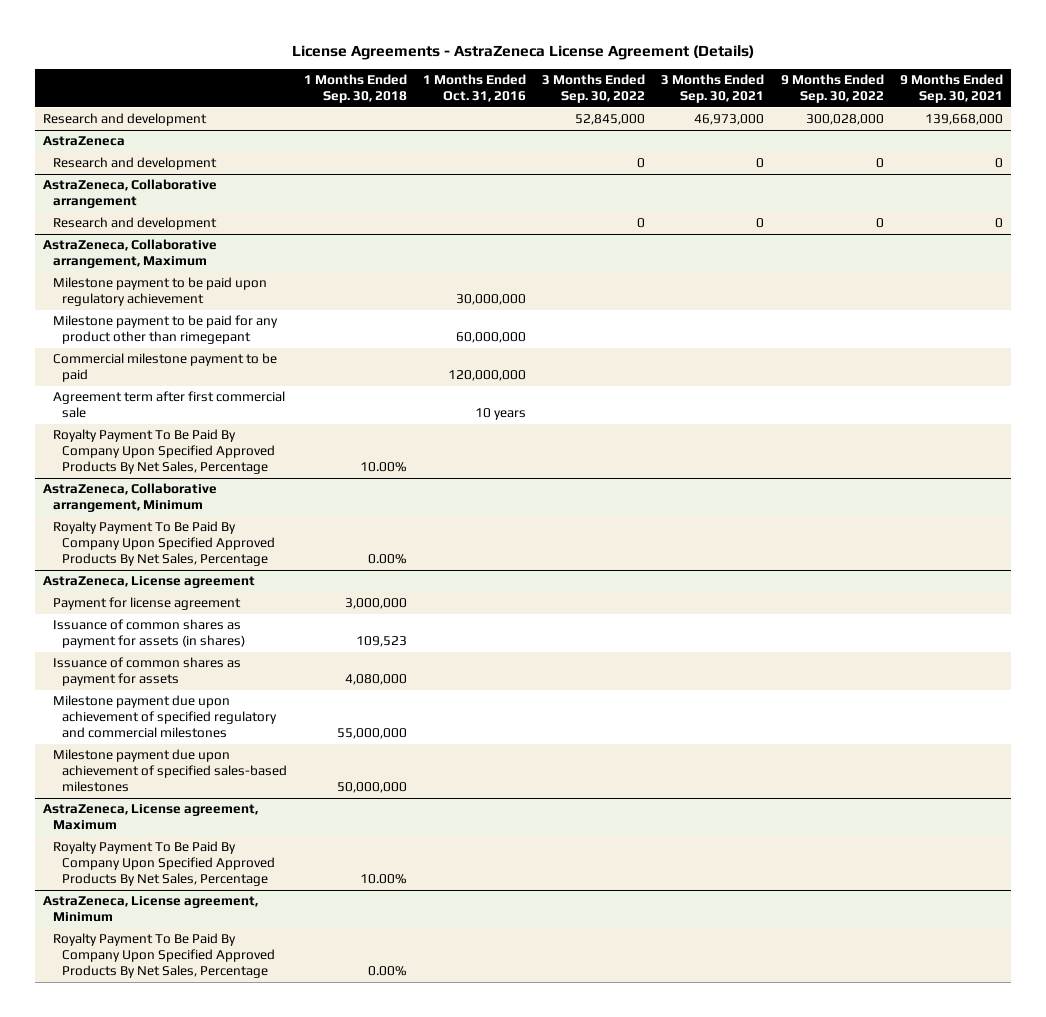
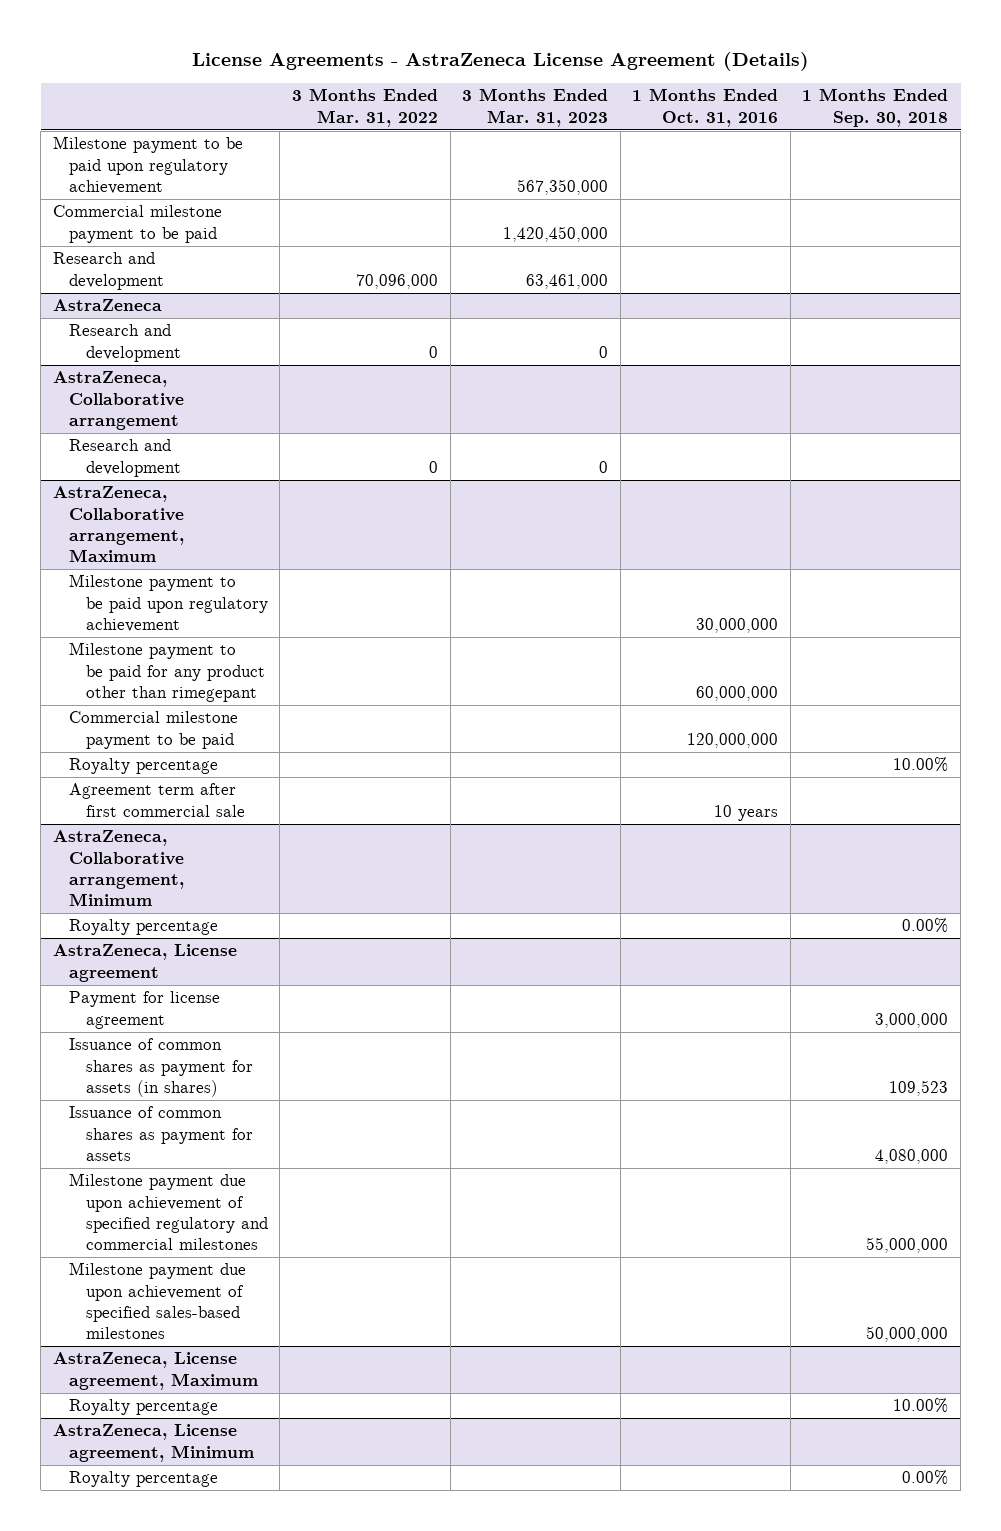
- | 1 Months Ended Sep. 30, 2018 | 1 Months Ended Oct. 31, 2016 | 3 Months Ended Sep. 30, 2022 | 3 Months Ended Sep. 30, 2021 | 9 Months Ended Sep. 30, 2022 | 9 Months Ended Sep. 30, 2021
+ | 3 Months Ended Mar. 31, 2022 | 3 Months Ended Mar. 31, 2023 | 1 Months Ended Oct. 31, 2016 | 1 Months Ended Sep. 30, 2018
+ Milestone payment to be paid upon regulatory achievement | | 567,350,000 | |
+ Commercial milestone payment to be paid | | 1,420,450,000 | |
@ AstraZeneca, Collaborative arrangement, Maximum
+ Royalty percentage | | | | 10.00%
- Royalty Payment To Be Paid By Company Upon Specified Approved Products By Net Sales, Percentage | 10.00% | | | | |
@ AstraZeneca, Collaborative arrangement, Minimum
- Royalty Payment To Be Paid By Company Upon Specified Approved Products By Net Sales, Percentage | 0.00% | | | | |
+ Royalty percentage | | | | 0.00%
@ AstraZeneca, License agreement, Maximum
- Royalty Payment To Be Paid By Company Upon Specified Approved Products By Net Sales, Percentage | 10.00% | | | | |
+ Royalty percentage | | | | 10.00%
@ AstraZeneca, License agreement, Minimum
- Royalty Payment To Be Paid By Company Upon Specified Approved Products By Net Sales, Percentage | 0.00% | | | | |
+ Royalty percentage | | | | 0.00%

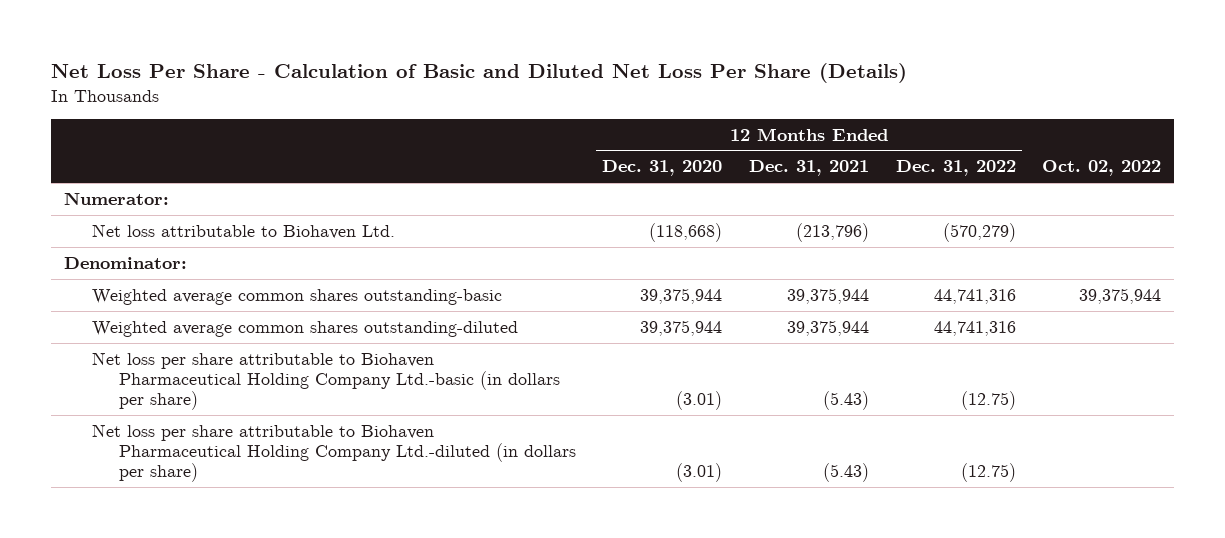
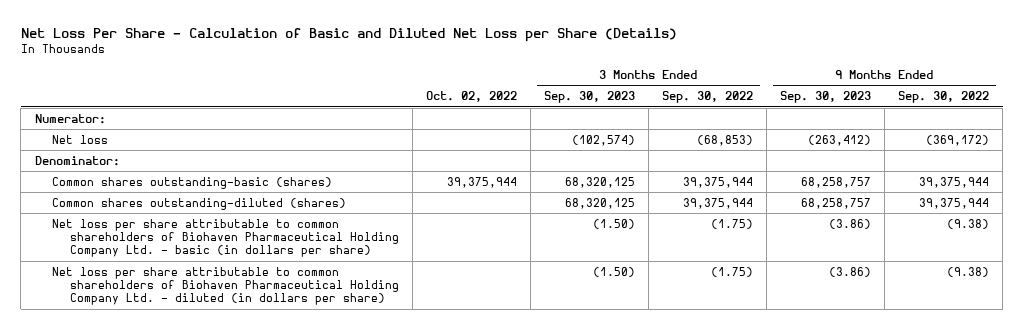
- Net Loss Per Share - Calculation of Basic and Diluted Net Loss Per Share (Details)
+ Net Loss Per Share - Calculation of Basic and Diluted Net Loss per Share (Details)
- | 12 Months Ended Dec. 31, 2020 | 12 Months Ended Dec. 31, 2021 | 12 Months Ended Dec. 31, 2022 | Oct. 02, 2022
+ | Oct. 02, 2022 | 3 Months Ended Sep. 30, 2023 | 3 Months Ended Sep. 30, 2022 | 9 Months Ended Sep. 30, 2023 | 9 Months Ended Sep. 30, 2022
- Net loss attributable to Biohaven Ltd. | (118,668) | (213,796) | (570,279) |
+ Net loss | | (102,574) | (68,853) | (263,412) | (369,172)
- Weighted average common shares outstanding-basic | 39,375,944 | 39,375,944 | 44,741,316 | 39,375,944
- Weighted average common shares outstanding-diluted | 39,375,944 | 39,375,944 | 44,741,316 |
- Net loss per share attributable to Biohaven Pharmaceutical Holding Company Ltd.-basic (in dollars per share) | (3.01) | (5.43) | (12.75) |
- Net loss per share attributable to Biohaven Pharmaceutical Holding Company Ltd.-diluted (in dollars per share) | (3.01) | (5.43) | (12.75) |
+ Common shares outstanding-basic (shares) | 39,375,944 | 68,320,125 | 39,375,944 | 68,258,757 | 39,375,944
+ Common shares outstanding-diluted (shares) | | 68,320,125 | 39,375,944 | 68,258,757 | 39,375,944
+ Net loss per share attributable to common shareholders of Biohaven Pharmaceutical Holding Company Ltd. - basic (in dollars per share) | | (1.50) | (1.75) | (3.86) | (9.38)
+ Net loss per share attributable to common shareholders of Biohaven Pharmaceutical Holding Company Ltd. - diluted (in dollars per share) | | (1.50) | (1.75) | (3.86) | (9.38)

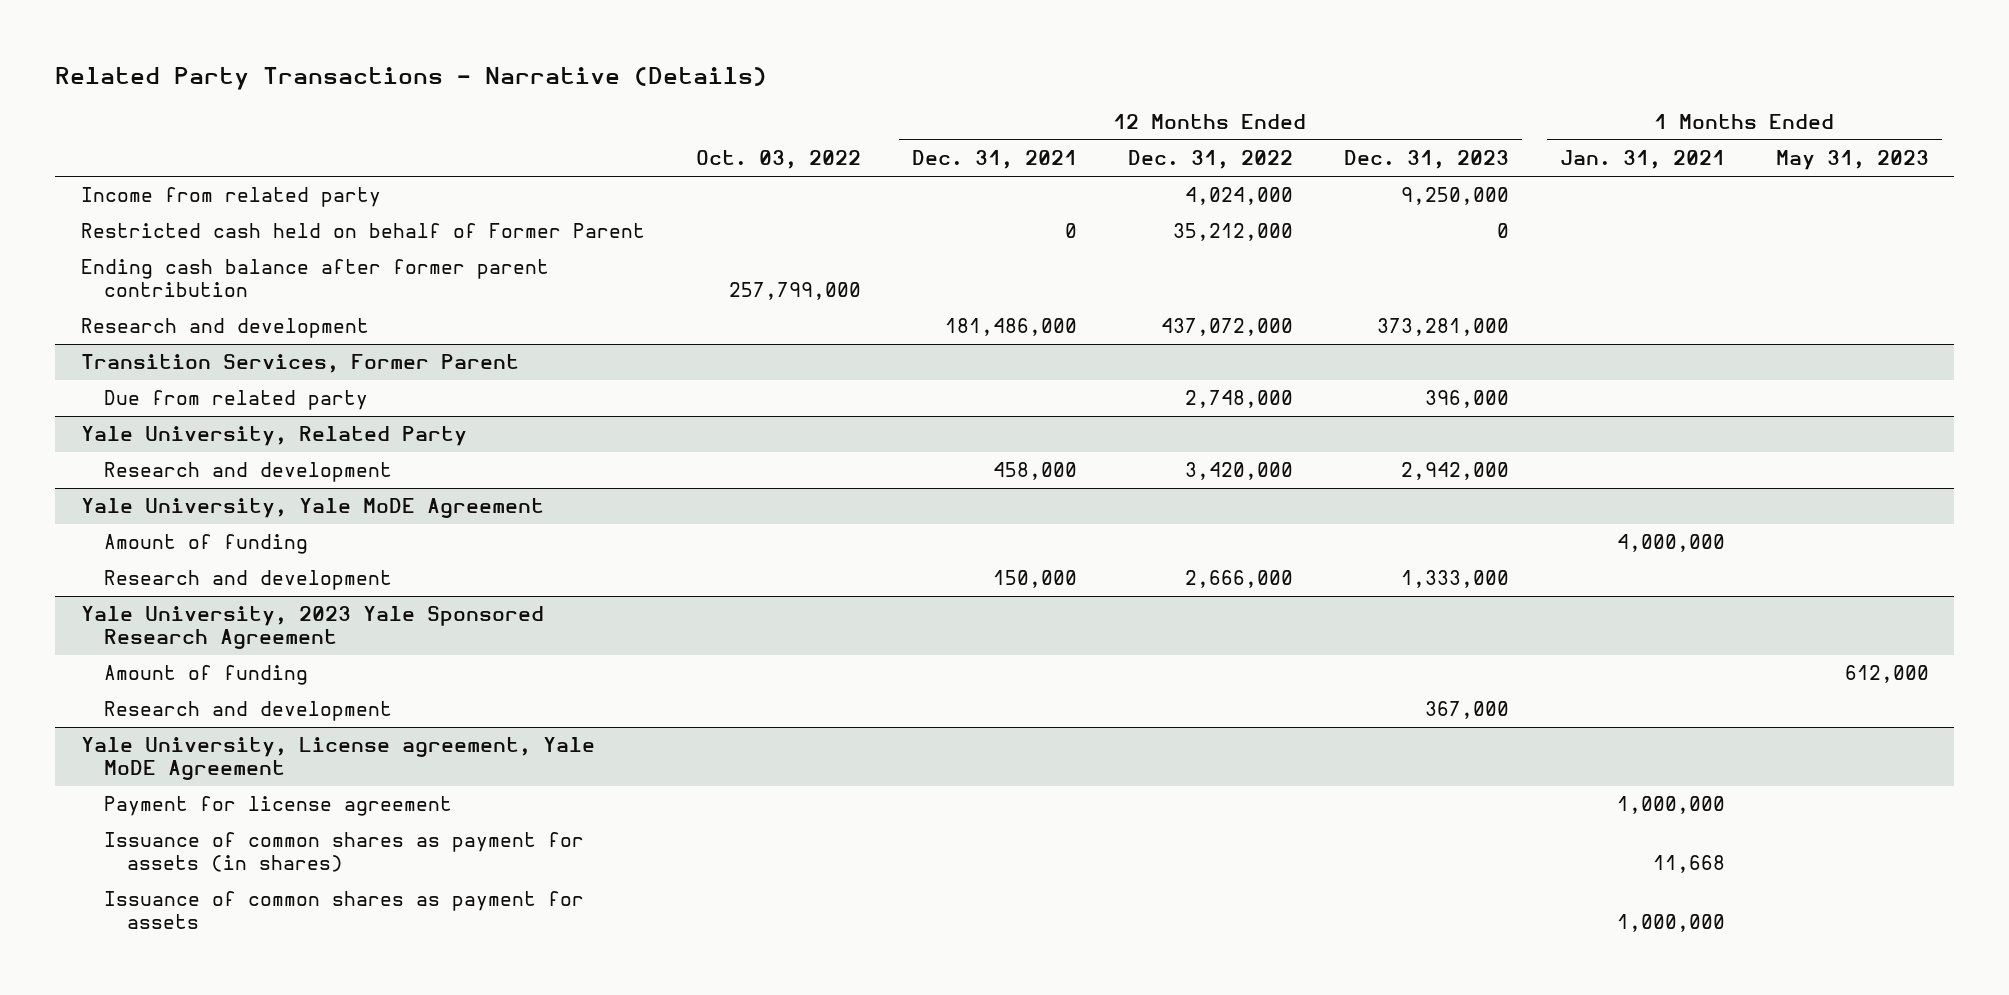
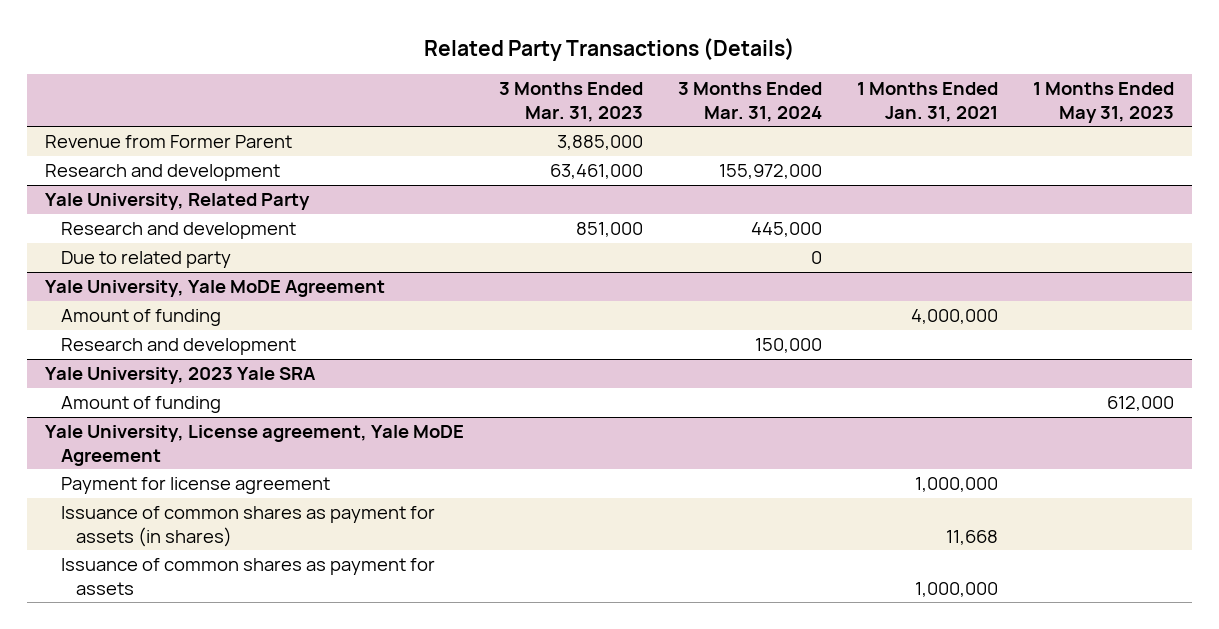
- Related Party Transactions - Narrative (Details)
+ Related Party Transactions (Details)
- | Oct. 03, 2022 | 12 Months Ended Dec. 31, 2021 | 12 Months Ended Dec. 31, 2022 | 12 Months Ended Dec. 31, 2023 | 1 Months Ended Jan. 31, 2021 | 1 Months Ended May 31, 2023
+ | 3 Months Ended Mar. 31, 2023 | 3 Months Ended Mar. 31, 2024 | 1 Months Ended Jan. 31, 2021 | 1 Months Ended May 31, 2023
- Income from related party | | | 4,024,000 | 9,250,000 | |
- Restricted cash held on behalf of Former Parent | | 0 | 35,212,000 | 0 | |
- Ending cash balance after former parent contribution | 257,799,000 | | | | |
+ Revenue from Former Parent | 3,885,000 | | |
- Transition Services, Former Parent
- Due from related party | | | 2,748,000 | 396,000 | |
@ Yale University, Related Party
+ Due to related party | | 0 | |
- Yale University, 2023 Yale Sponsored Research Agreement
+ Yale University, 2023 Yale SRA
- Research and development | | | | 367,000 | |

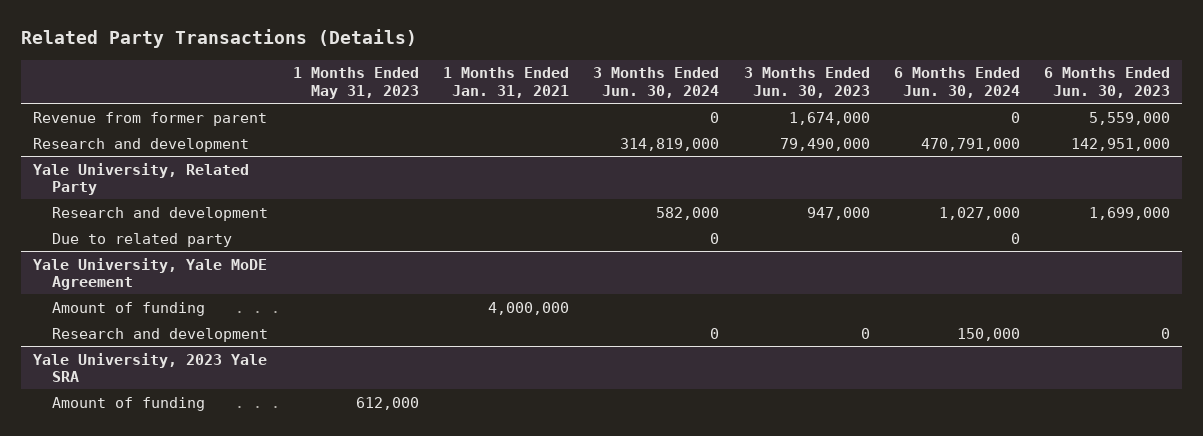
- | 3 Months Ended Mar. 31, 2023 | 3 Months Ended Mar. 31, 2024 | 1 Months Ended Jan. 31, 2021 | 1 Months Ended May 31, 2023
+ | 1 Months Ended May 31, 2023 | 1 Months Ended Jan. 31, 2021 | 3 Months Ended Jun. 30, 2024 | 3 Months Ended Jun. 30, 2023 | 6 Months Ended Jun. 30, 2024 | 6 Months Ended Jun. 30, 2023
- Revenue from Former Parent | 3,885,000 | | |
+ Revenue from former parent | | | 0 | 1,674,000 | 0 | 5,559,000
- Yale University, License agreement, Yale MoDE Agreement
- Payment for license agreement | | | 1,000,000 |
- Issuance of common shares as payment for assets (in shares) | | | 11,668 |
- Issuance of common shares as payment for assets | | | 1,000,000 |

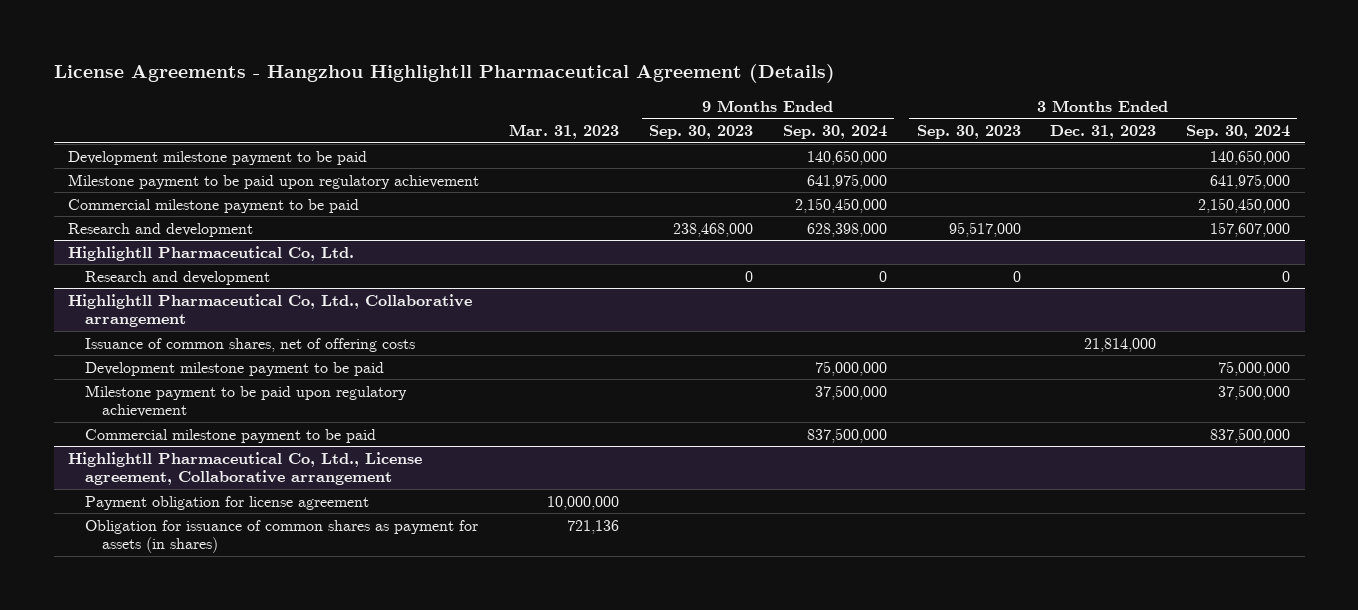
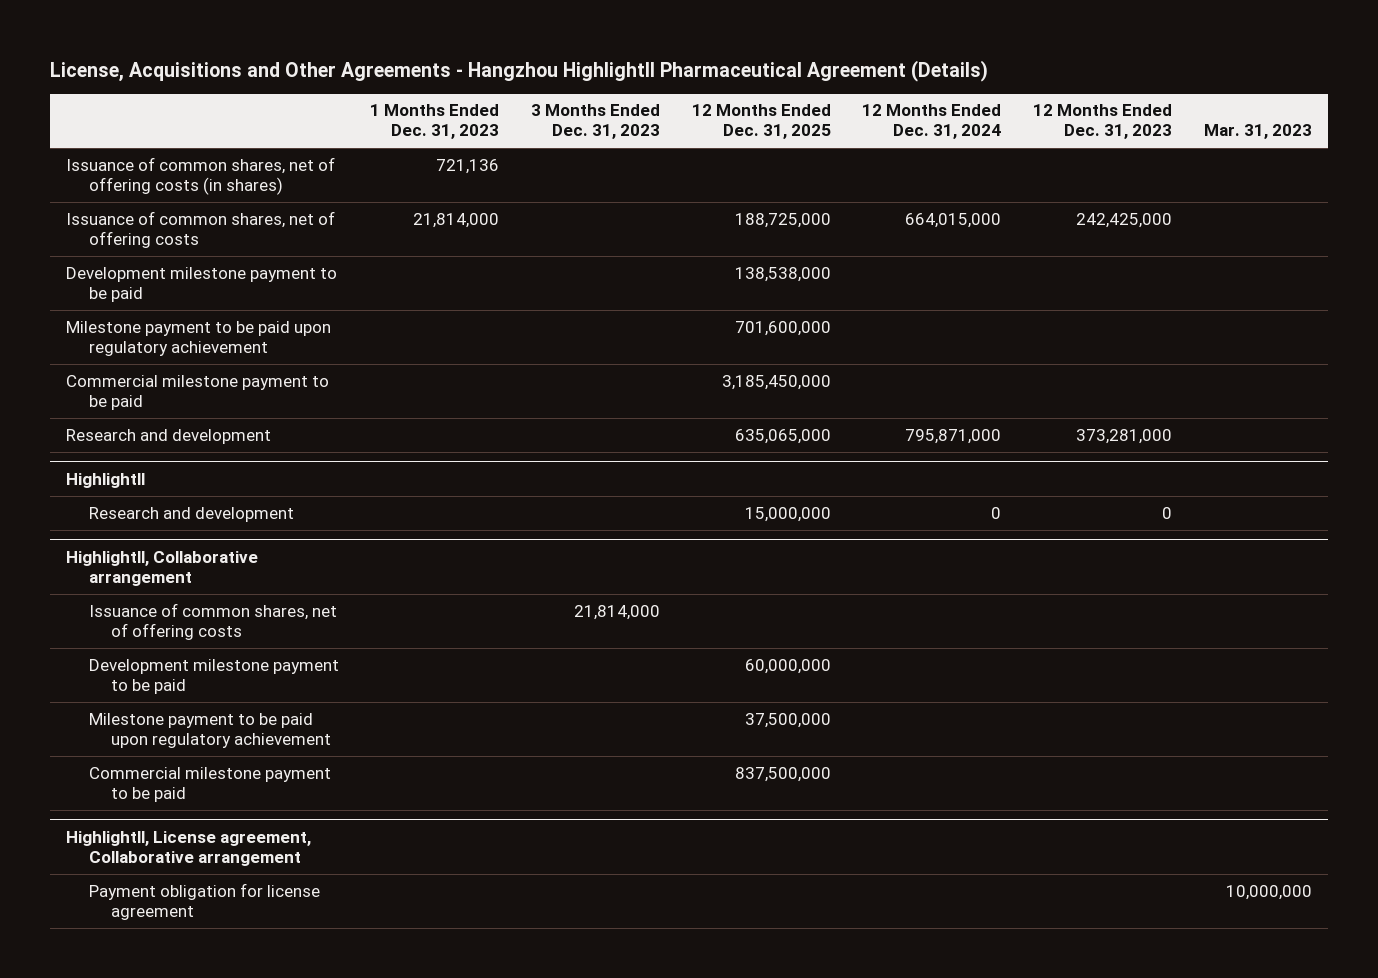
- License Agreements - Hangzhou Highlightll Pharmaceutical Agreement (Details)
+ License, Acquisitions and Other Agreements - Hangzhou Highlightll Pharmaceutical Agreement (Details)
- | Mar. 31, 2023 | 9 Months Ended Sep. 30, 2023 | 9 Months Ended Sep. 30, 2024 | 3 Months Ended Sep. 30, 2023 | 3 Months Ended Dec. 31, 2023 | 3 Months Ended Sep. 30, 2024
+ | 1 Months Ended Dec. 31, 2023 | 3 Months Ended Dec. 31, 2023 | 12 Months Ended Dec. 31, 2025 | 12 Months Ended Dec. 31, 2024 | 12 Months Ended Dec. 31, 2023 | Mar. 31, 2023
+ Issuance of common shares, net of offering costs (in shares) | 721,136 | | | | |
+ Issuance of common shares, net of offering costs | 21,814,000 | | 188,725,000 | 664,015,000 | 242,425,000 |
- Highlightll Pharmaceutical Co, Ltd.
+ Highlightll
- Highlightll Pharmaceutical Co, Ltd., Collaborative arrangement
+ Highlightll, Collaborative arrangement
- Highlightll Pharmaceutical Co, Ltd., License agreement, Collaborative arrangement
+ Highlightll, License agreement, Collaborative arrangement
- Obligation for issuance of common shares as payment for assets (in shares) | 721,136 | | | | |

